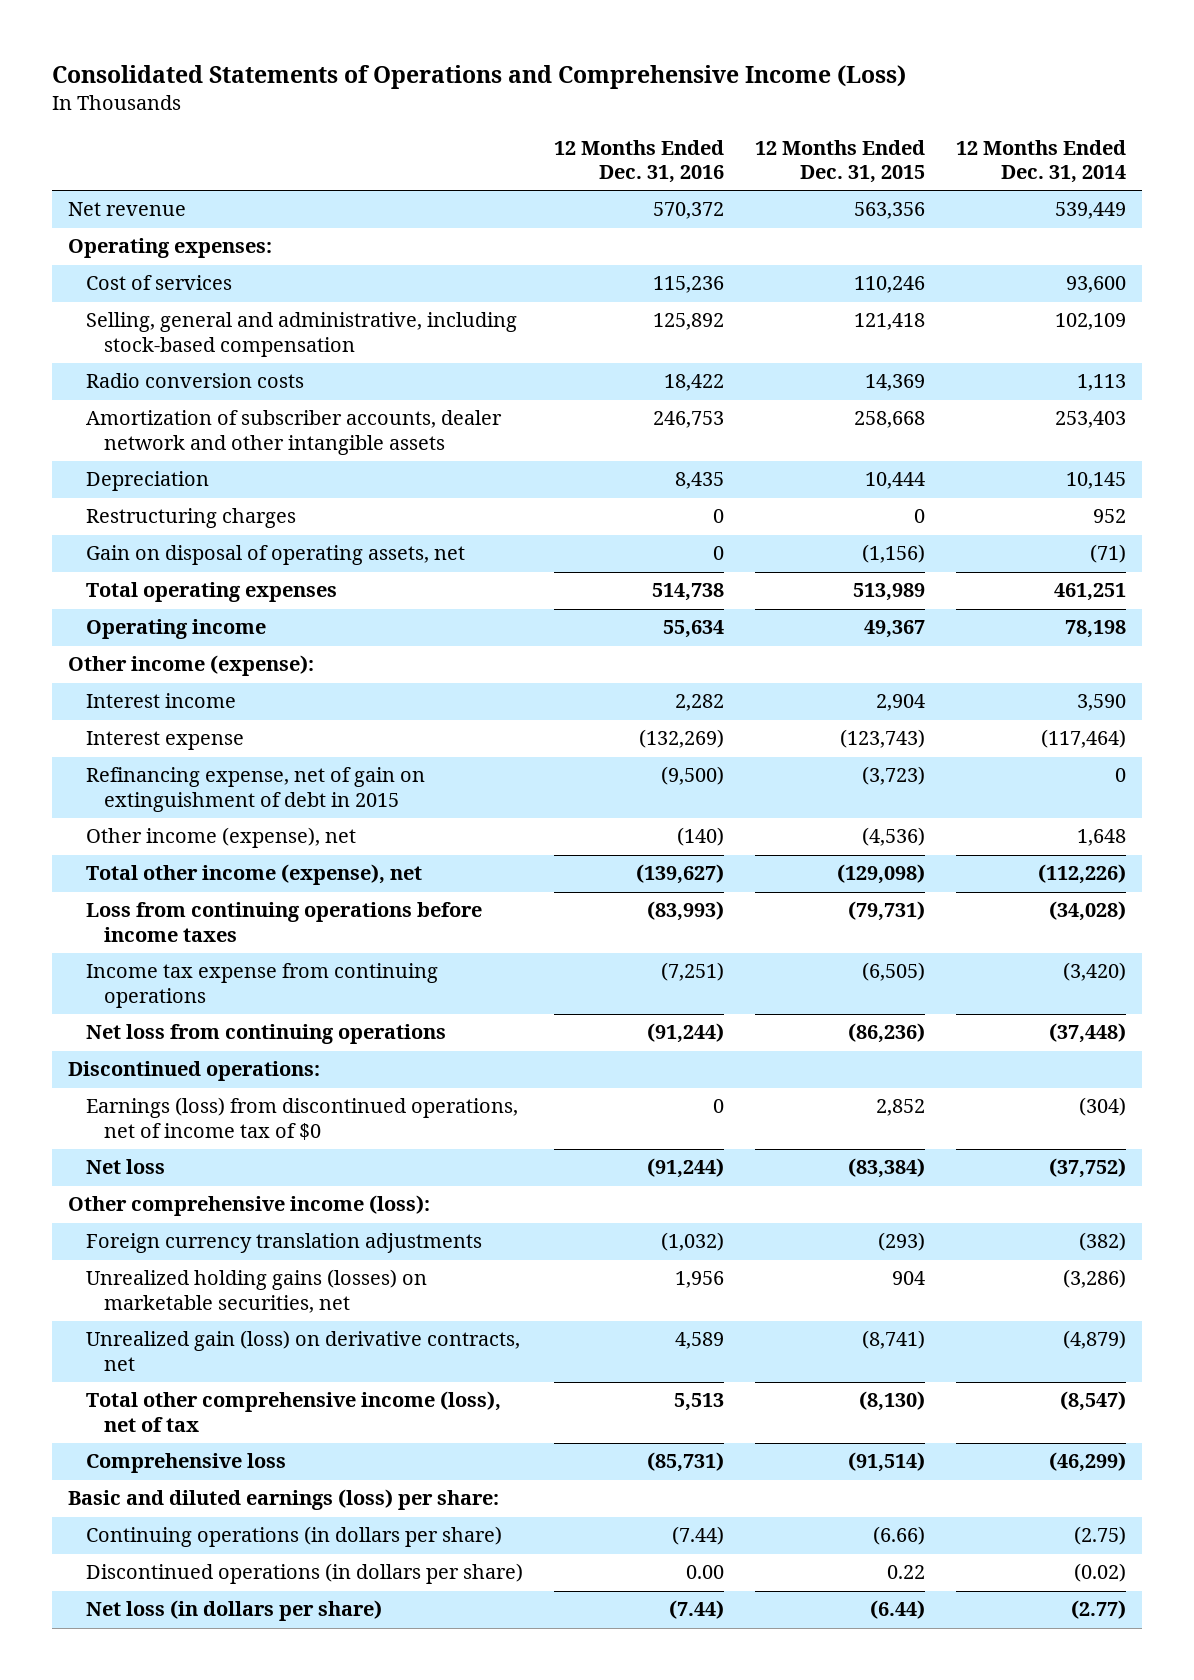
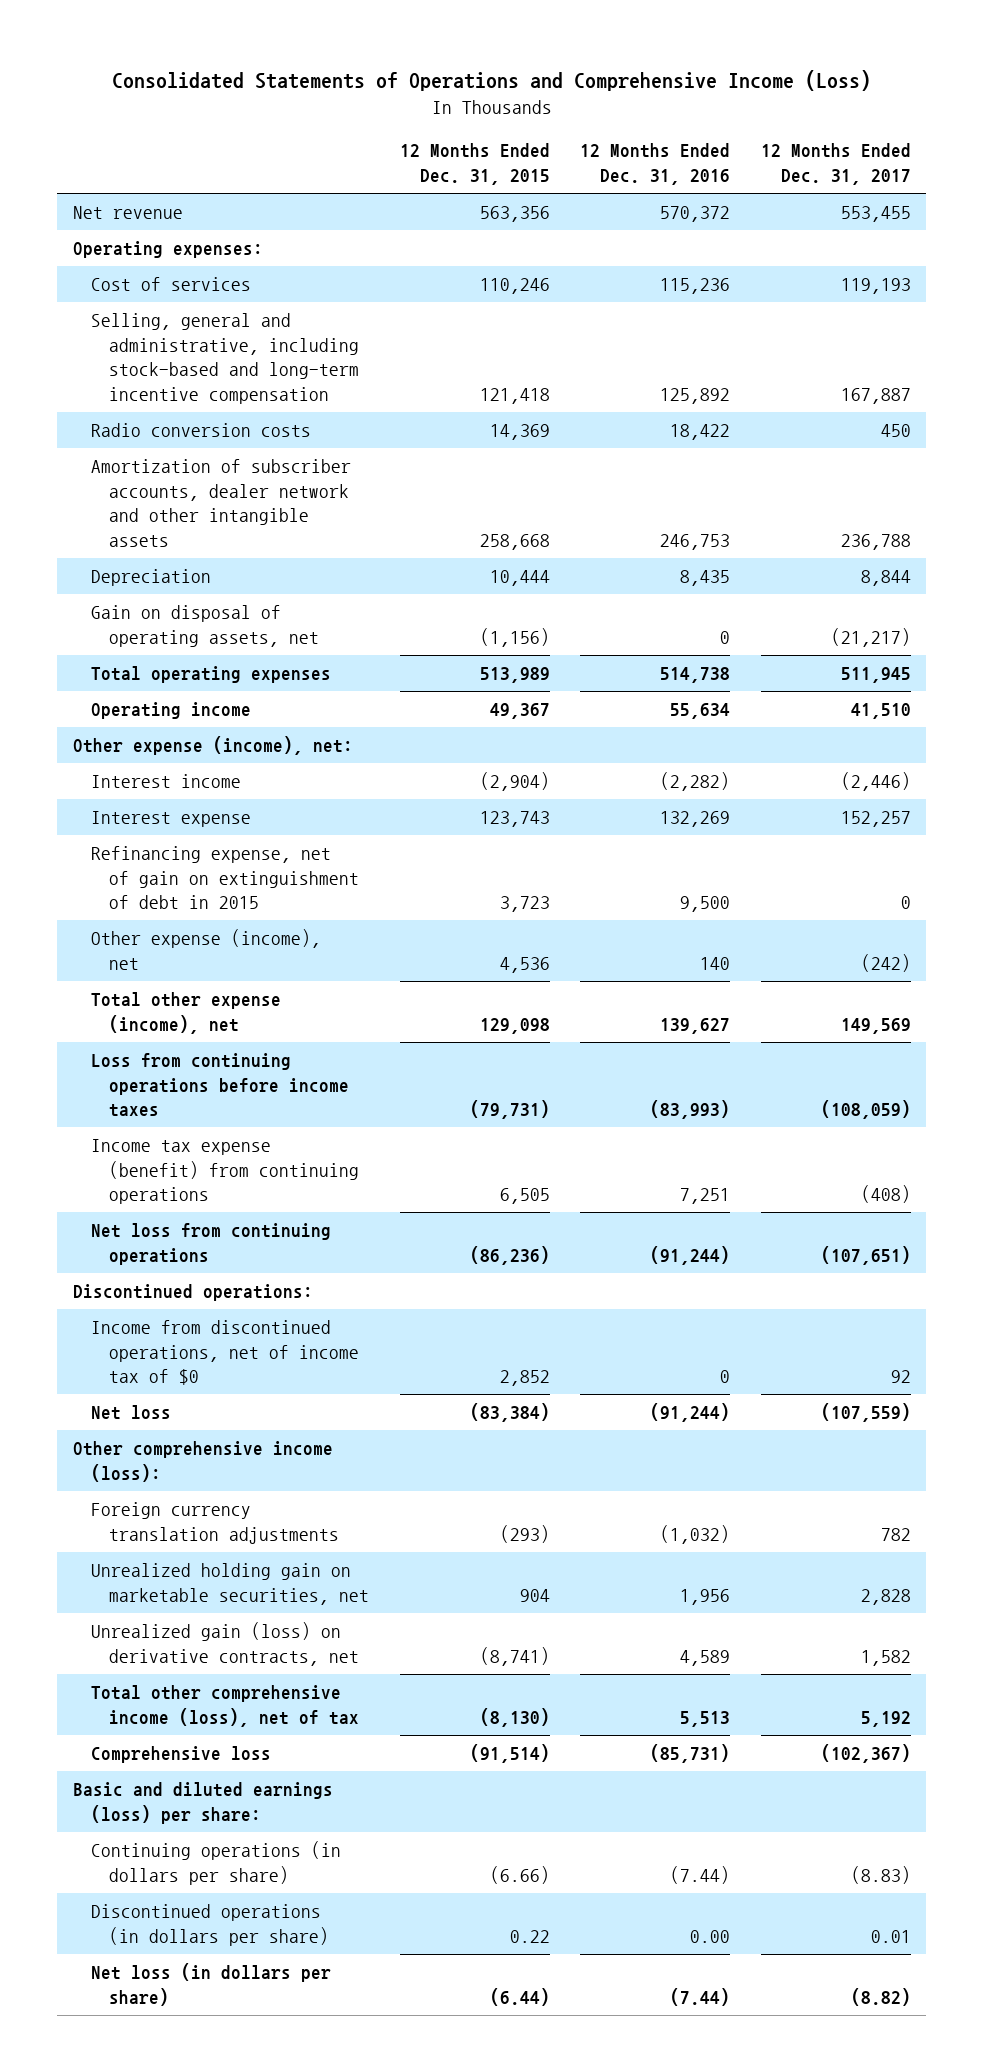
- | 12 Months Ended Dec. 31, 2016 | 12 Months Ended Dec. 31, 2015 | 12 Months Ended Dec. 31, 2014
+ | 12 Months Ended Dec. 31, 2015 | 12 Months Ended Dec. 31, 2016 | 12 Months Ended Dec. 31, 2017
- Selling, general and administrative, including stock-based compensation | 125,892 | 121,418 | 102,109
+ Selling, general and administrative, including stock-based and long-term incentive compensation | 121,418 | 125,892 | 167,887
- Restructuring charges | 0 | 0 | 952
- Other income (expense):
- Interest income | 2,282 | 2,904 | 3,590
- Interest expense | (132,269) | (123,743) | (117,464)
- Refinancing expense, net of gain on extinguishment of debt in 2015 | (9,500) | (3,723) | 0
- Other income (expense), net | (140) | (4,536) | 1,648
- Total other income (expense), net | (139,627) | (129,098) | (112,226)
+ Other expense (income), net:
+ Interest income | (2,904) | (2,282) | (2,446)
+ Interest expense | 123,743 | 132,269 | 152,257
+ Refinancing expense, net of gain on extinguishment of debt in 2015 | 3,723 | 9,500 | 0
+ Other expense (income), net | 4,536 | 140 | (242)
+ Total other expense (income), net | 129,098 | 139,627 | 149,569
- Income tax expense from continuing operations | (7,251) | (6,505) | (3,420)
+ Income tax expense (benefit) from continuing operations | 6,505 | 7,251 | (408)
- Earnings (loss) from discontinued operations, net of income tax of $0 | 0 | 2,852 | (304)
+ Income from discontinued operations, net of income tax of $0 | 2,852 | 0 | 92
- Unrealized holding gains (losses) on marketable securities, net | 1,956 | 904 | (3,286)
+ Unrealized holding gain on marketable securities, net | 904 | 1,956 | 2,828

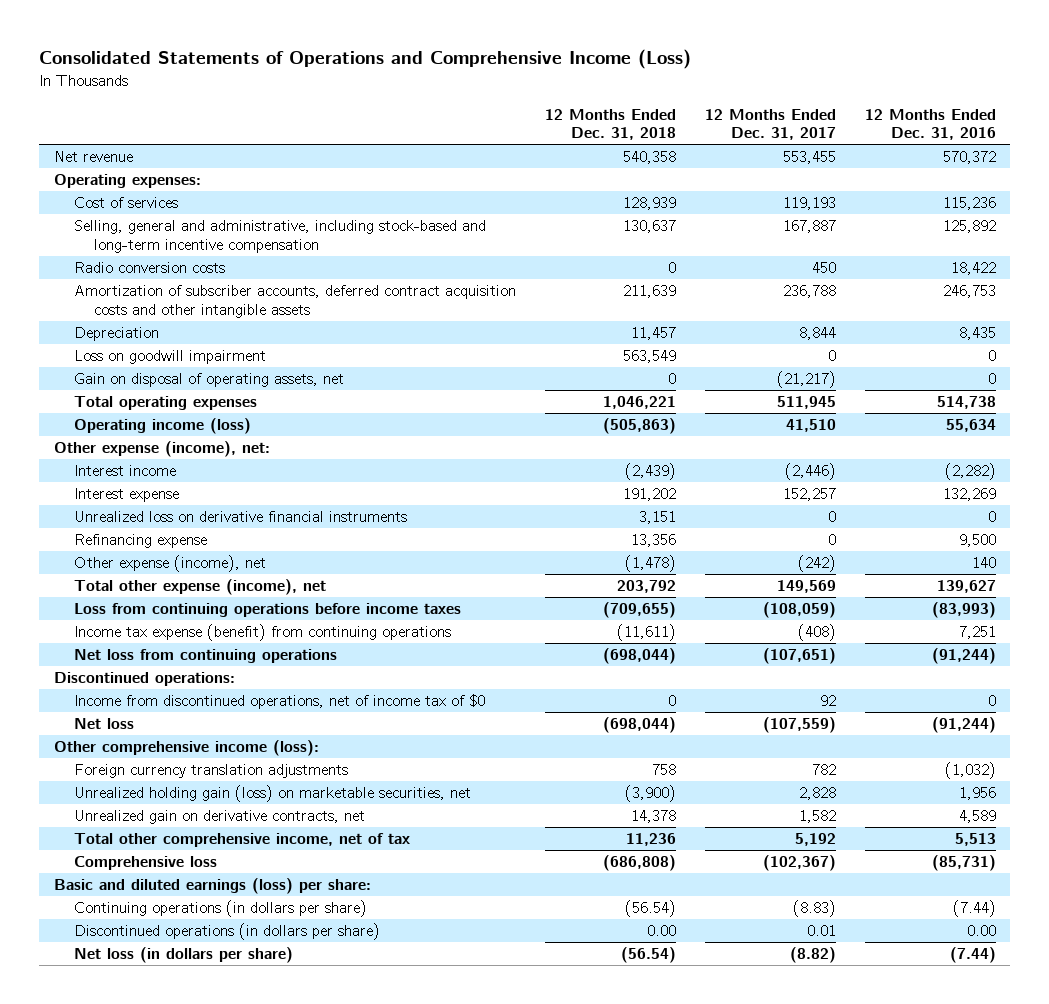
- | 12 Months Ended Dec. 31, 2015 | 12 Months Ended Dec. 31, 2016 | 12 Months Ended Dec. 31, 2017
+ | 12 Months Ended Dec. 31, 2018 | 12 Months Ended Dec. 31, 2017 | 12 Months Ended Dec. 31, 2016
- Amortization of subscriber accounts, dealer network and other intangible assets | 258,668 | 246,753 | 236,788
+ Amortization of subscriber accounts, deferred contract acquisition costs and other intangible assets | 211,639 | 236,788 | 246,753
+ Loss on goodwill impairment | 563,549 | 0 | 0
- Operating income | 49,367 | 55,634 | 41,510
+ Operating income (loss) | (505,863) | 41,510 | 55,634
- Refinancing expense, net of gain on extinguishment of debt in 2015 | 3,723 | 9,500 | 0
+ Unrealized loss on derivative financial instruments | 3,151 | 0 | 0
+ Refinancing expense | 13,356 | 0 | 9,500
- Unrealized holding gain on marketable securities, net | 904 | 1,956 | 2,828
- Unrealized gain (loss) on derivative contracts, net | (8,741) | 4,589 | 1,582
- Total other comprehensive income (loss), net of tax | (8,130) | 5,513 | 5,192
+ Unrealized holding gain (loss) on marketable securities, net | (3,900) | 2,828 | 1,956
+ Unrealized gain on derivative contracts, net | 14,378 | 1,582 | 4,589
+ Total other comprehensive income, net of tax | 11,236 | 5,192 | 5,513

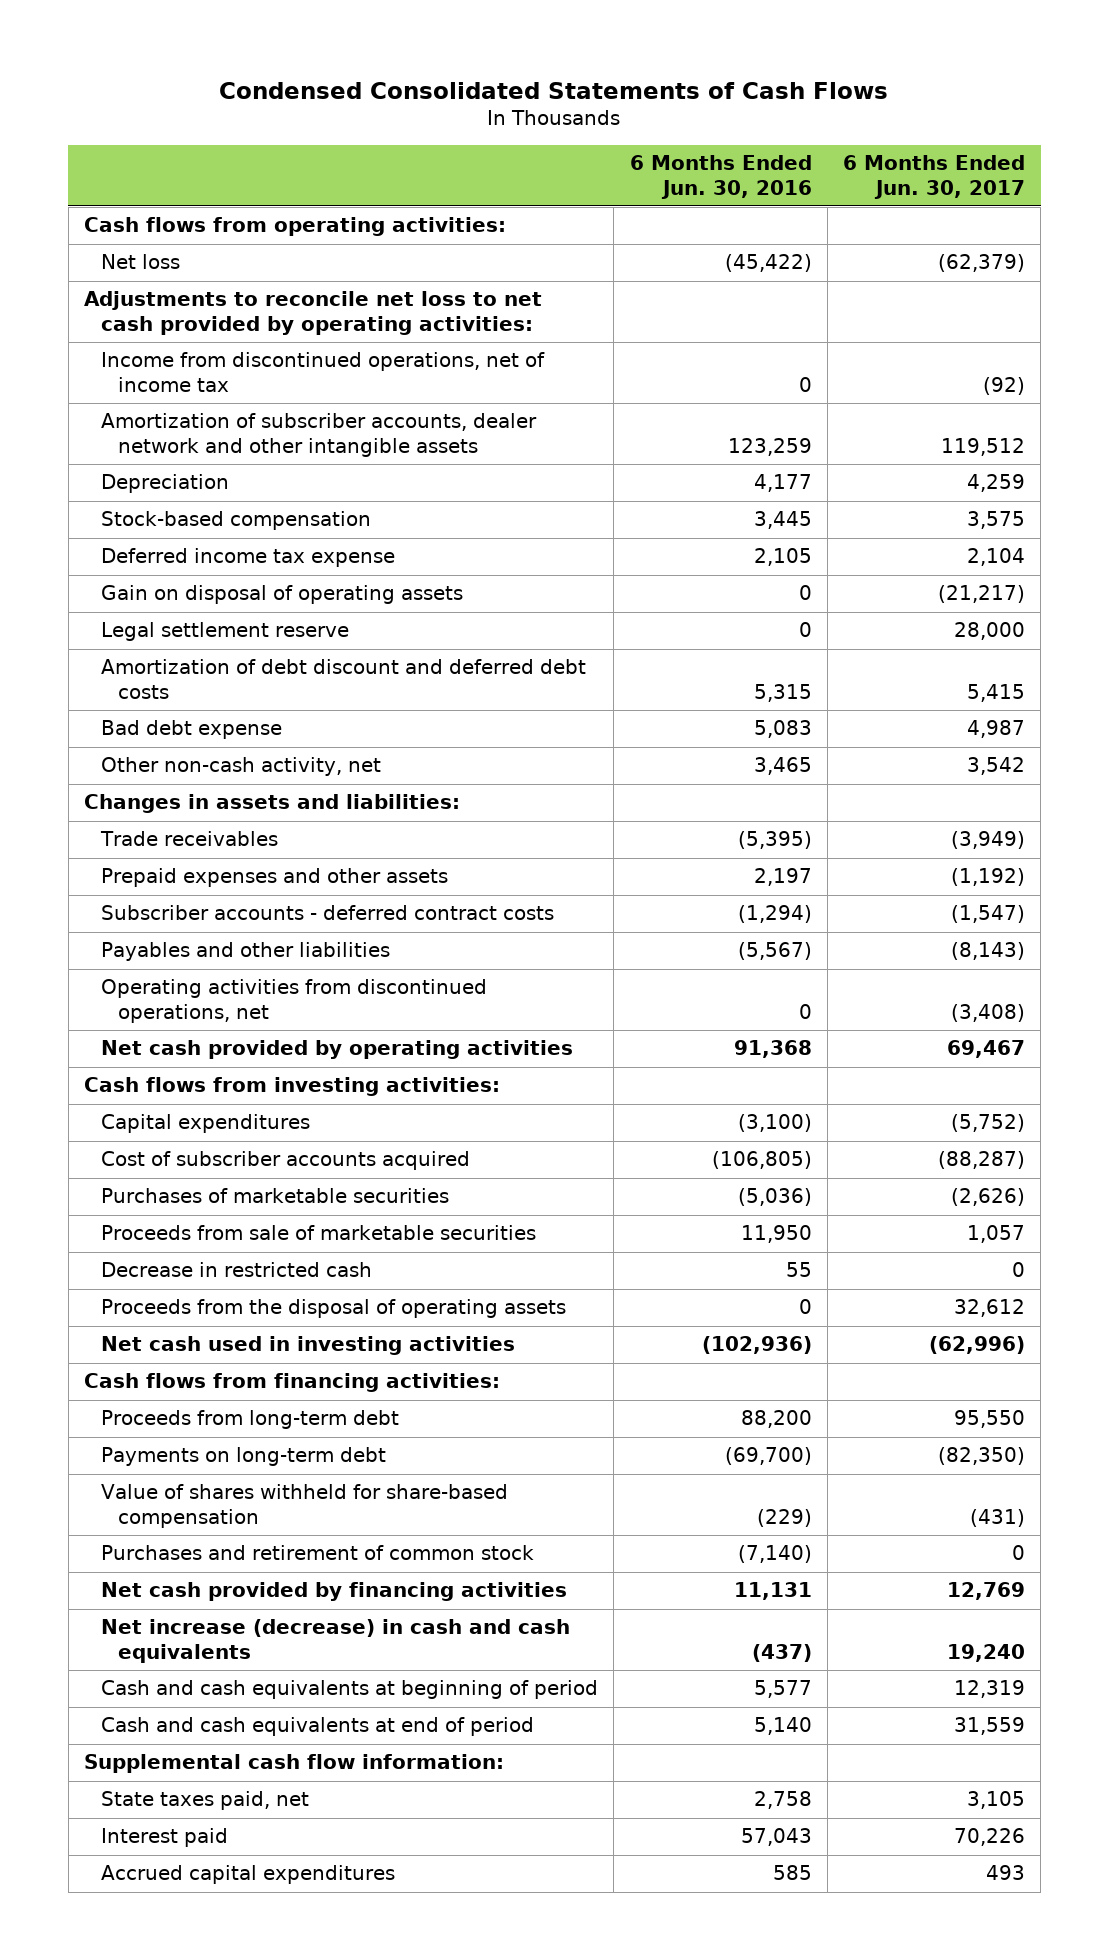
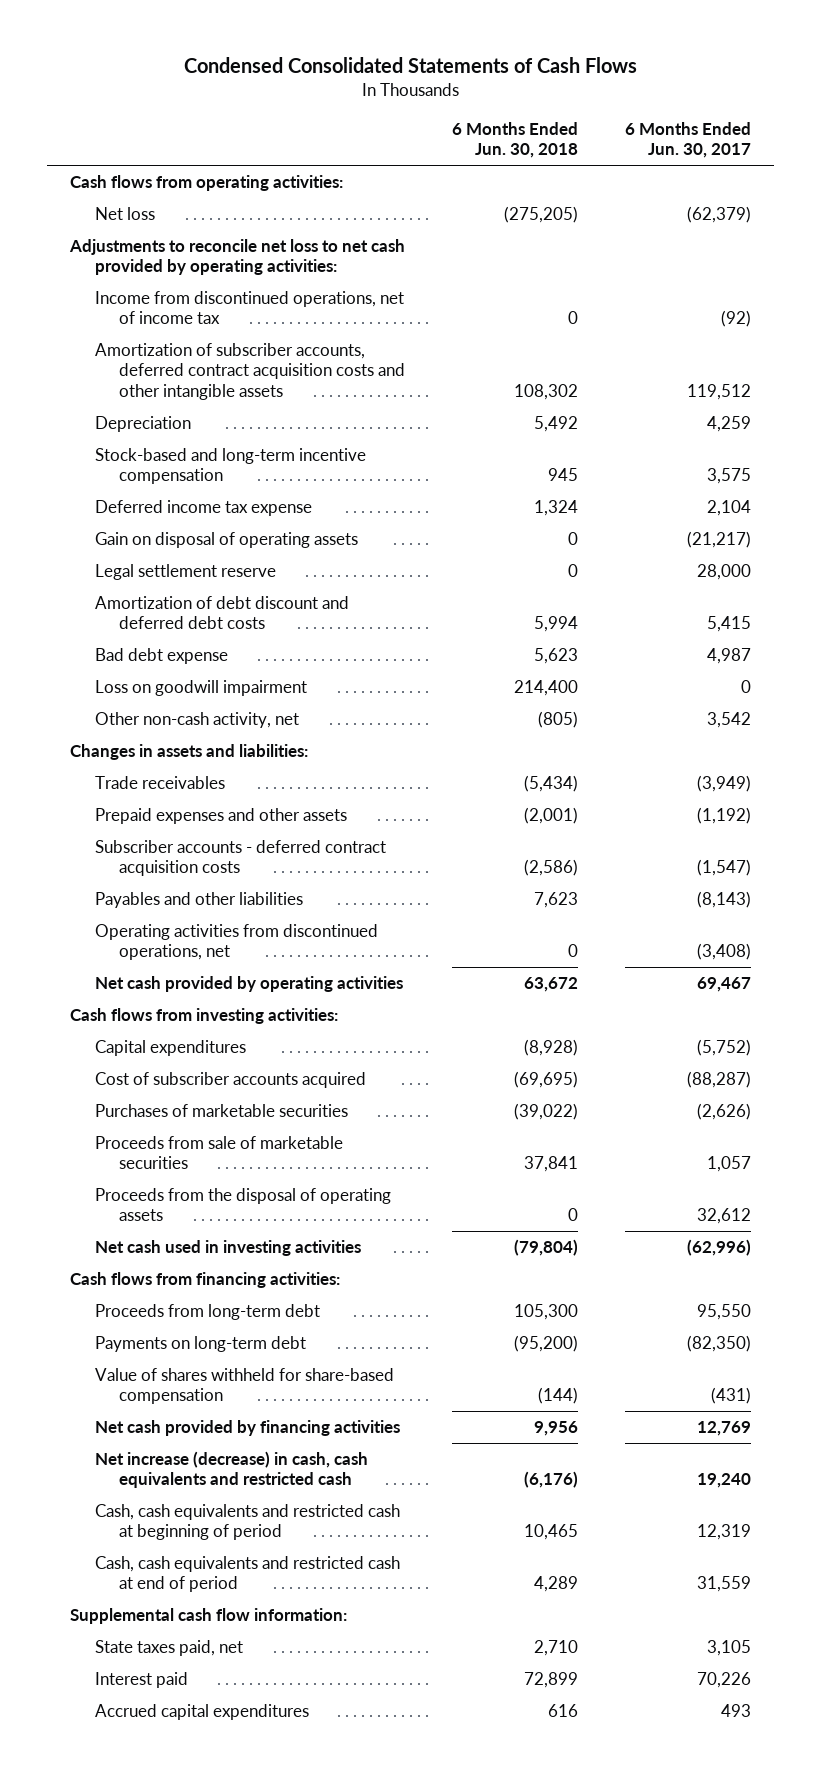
- | 6 Months Ended Jun. 30, 2016 | 6 Months Ended Jun. 30, 2017
+ | 6 Months Ended Jun. 30, 2018 | 6 Months Ended Jun. 30, 2017
- Amortization of subscriber accounts, dealer network and other intangible assets | 123,259 | 119,512
+ Amortization of subscriber accounts, deferred contract acquisition costs and other intangible assets | 108,302 | 119,512
- Stock-based compensation | 3,445 | 3,575
+ Stock-based and long-term incentive compensation | 945 | 3,575
+ Loss on goodwill impairment | 214,400 | 0
- Subscriber accounts - deferred contract costs | (1,294) | (1,547)
+ Subscriber accounts - deferred contract acquisition costs | (2,586) | (1,547)
- Decrease in restricted cash | 55 | 0
- Purchases and retirement of common stock | (7,140) | 0
- Net increase (decrease) in cash and cash equivalents | (437) | 19,240
- Cash and cash equivalents at beginning of period | 5,577 | 12,319
- Cash and cash equivalents at end of period | 5,140 | 31,559
+ Net increase (decrease) in cash, cash equivalents and restricted cash | (6,176) | 19,240
+ Cash, cash equivalents and restricted cash at beginning of period | 10,465 | 12,319
+ Cash, cash equivalents and restricted cash at end of period | 4,289 | 31,559

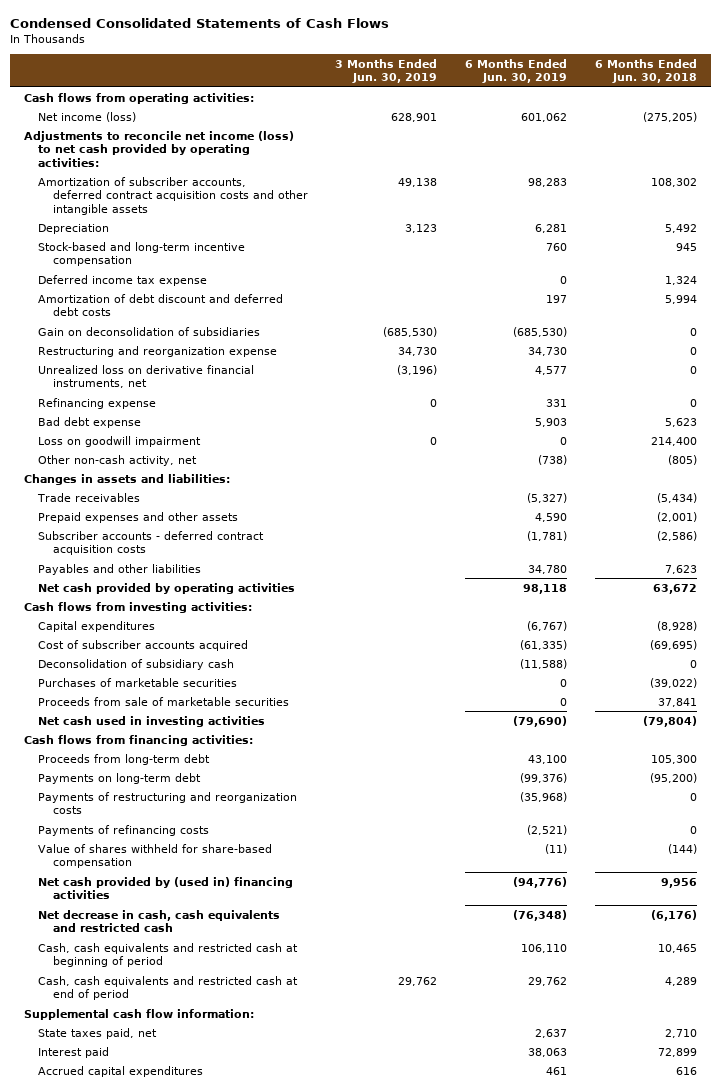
- | 6 Months Ended Jun. 30, 2018 | 6 Months Ended Jun. 30, 2017
+ | 3 Months Ended Jun. 30, 2019 | 6 Months Ended Jun. 30, 2019 | 6 Months Ended Jun. 30, 2018
- Net loss | (275,205) | (62,379)
- Adjustments to reconcile net loss to net cash provided by operating activities:
- Income from discontinued operations, net of income tax | 0 | (92)
+ Net income (loss) | 628,901 | 601,062 | (275,205)
+ Adjustments to reconcile net income (loss) to net cash provided by operating activities:
- Gain on disposal of operating assets | 0 | (21,217)
- Legal settlement reserve | 0 | 28,000
+ Gain on deconsolidation of subsidiaries | (685,530) | (685,530) | 0
+ Restructuring and reorganization expense | 34,730 | 34,730 | 0
+ Unrealized loss on derivative financial instruments, net | (3,196) | 4,577 | 0
+ Refinancing expense | 0 | 331 | 0
- Operating activities from discontinued operations, net | 0 | (3,408)
+ Deconsolidation of subsidiary cash | | (11,588) | 0
- Proceeds from the disposal of operating assets | 0 | 32,612
+ Payments of restructuring and reorganization costs | | (35,968) | 0
+ Payments of refinancing costs | | (2,521) | 0
- Net cash provided by financing activities | 9,956 | 12,769
- Net increase (decrease) in cash, cash equivalents and restricted cash | (6,176) | 19,240
+ Net cash provided by (used in) financing activities | | (94,776) | 9,956
+ Net decrease in cash, cash equivalents and restricted cash | | (76,348) | (6,176)

